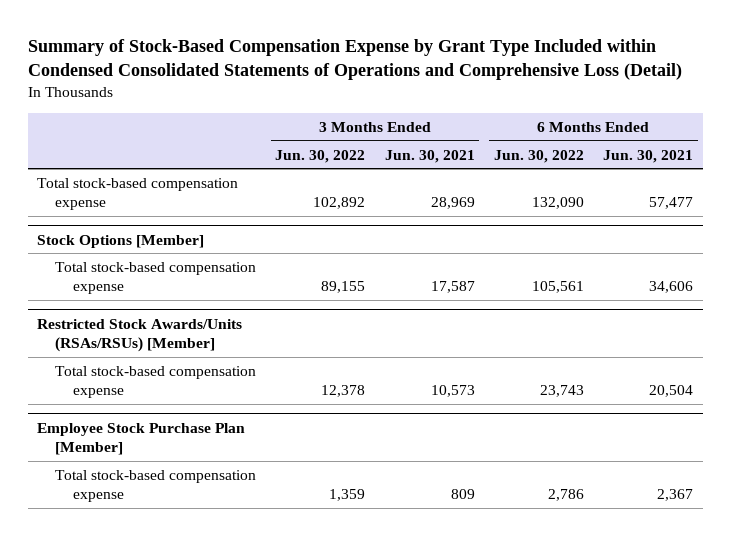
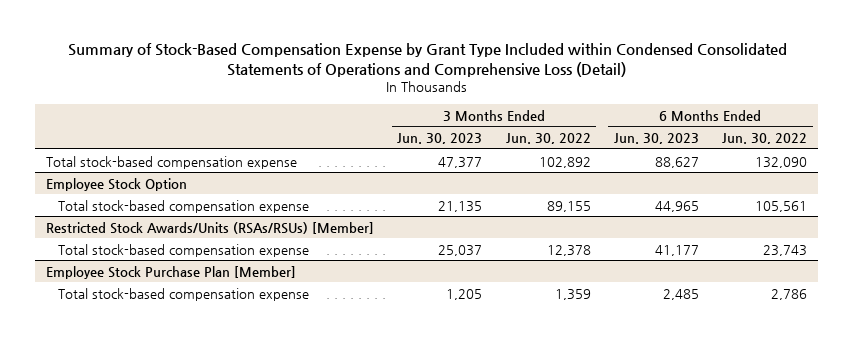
- | 3 Months Ended Jun. 30, 2022 | 3 Months Ended Jun. 30, 2021 | 6 Months Ended Jun. 30, 2022 | 6 Months Ended Jun. 30, 2021
+ | 3 Months Ended Jun. 30, 2023 | 3 Months Ended Jun. 30, 2022 | 6 Months Ended Jun. 30, 2023 | 6 Months Ended Jun. 30, 2022
- Stock Options [Member]
+ Employee Stock Option

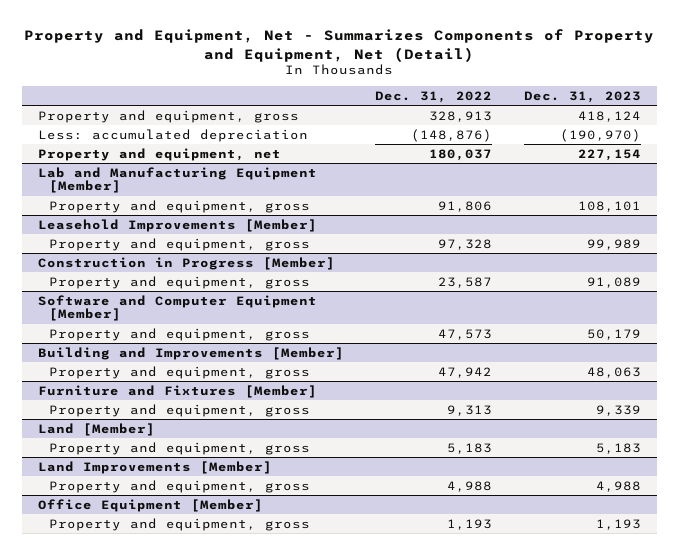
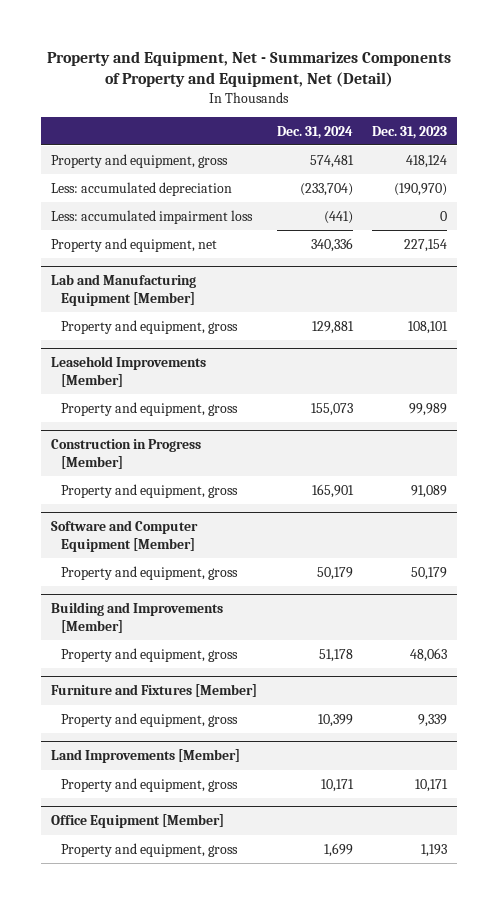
- | Dec. 31, 2022 | Dec. 31, 2023
+ | Dec. 31, 2024 | Dec. 31, 2023
+ Less: accumulated impairment loss | (441) | 0
- Land [Member]
- Property and equipment, gross | 5,183 | 5,183
@ Land Improvements [Member]
- Property and equipment, gross | 4,988 | 4,988
+ Property and equipment, gross | 10,171 | 10,171

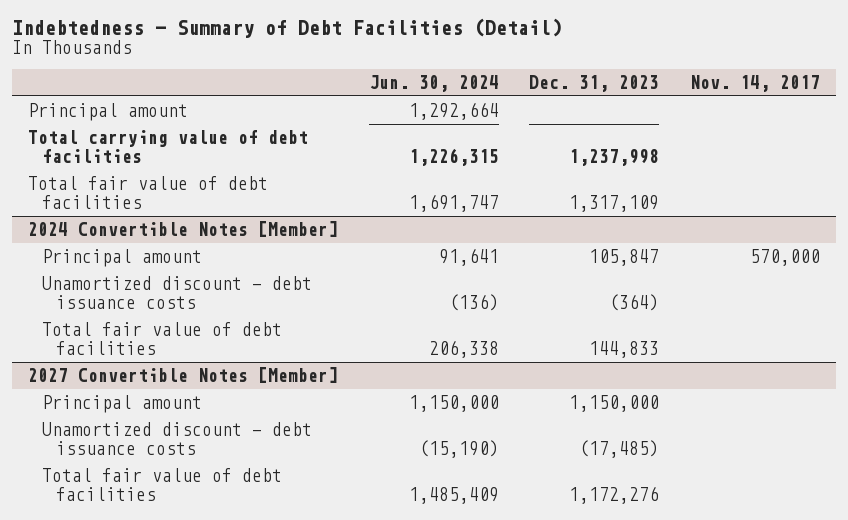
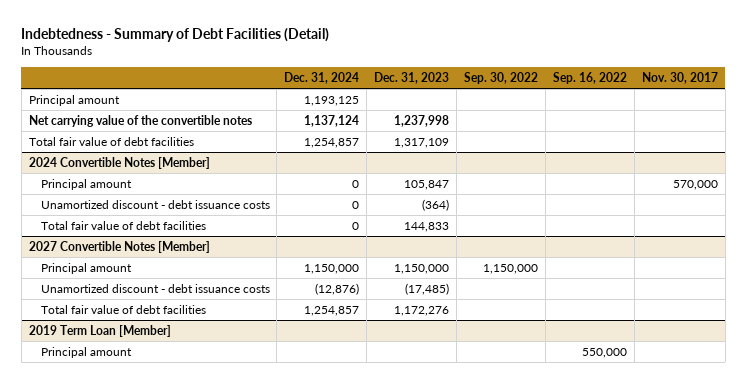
- | Jun. 30, 2024 | Dec. 31, 2023 | Nov. 14, 2017
+ | Dec. 31, 2024 | Dec. 31, 2023 | Sep. 30, 2022 | Sep. 16, 2022 | Nov. 30, 2017
- Total carrying value of debt facilities | 1,226,315 | 1,237,998 |
+ Net carrying value of the convertible notes | 1,137,124 | 1,237,998 | | |
+ 2019 Term Loan [Member]
+ Principal amount | | | | 550,000 |

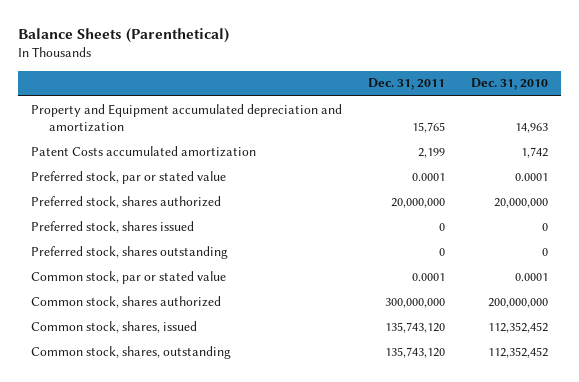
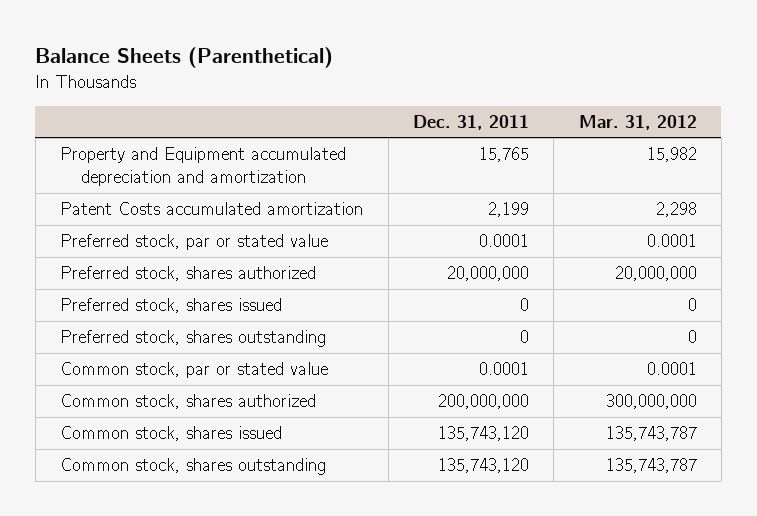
- | Dec. 31, 2011 | Dec. 31, 2010
+ | Dec. 31, 2011 | Mar. 31, 2012
- Common stock, shares authorized | 300,000,000 | 200,000,000
- Common stock, shares, issued | 135,743,120 | 112,352,452
- Common stock, shares, outstanding | 135,743,120 | 112,352,452
+ Common stock, shares authorized | 200,000,000 | 300,000,000
+ Common stock, shares issued | 135,743,120 | 135,743,787
+ Common stock, shares outstanding | 135,743,120 | 135,743,787

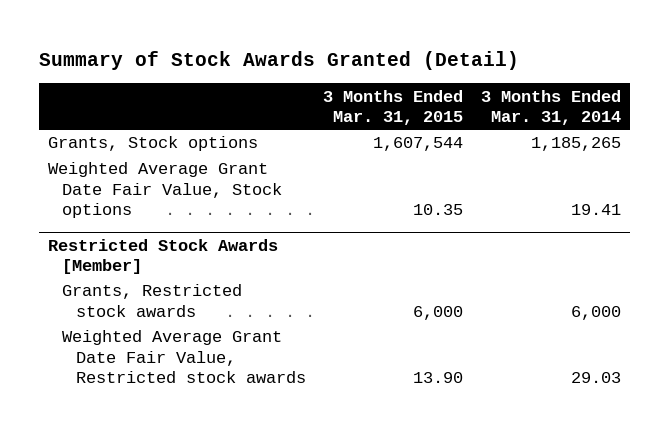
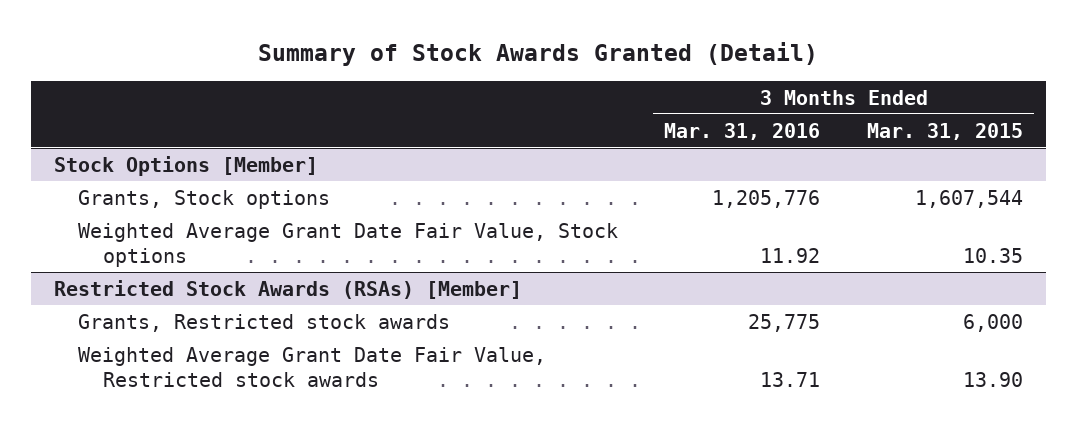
- | 3 Months Ended Mar. 31, 2015 | 3 Months Ended Mar. 31, 2014
+ | 3 Months Ended Mar. 31, 2016 | 3 Months Ended Mar. 31, 2015
+ Stock Options [Member]
- Restricted Stock Awards [Member]
+ Restricted Stock Awards (RSAs) [Member]

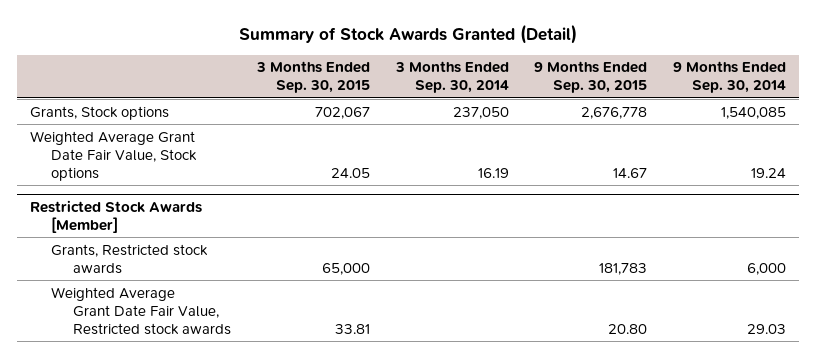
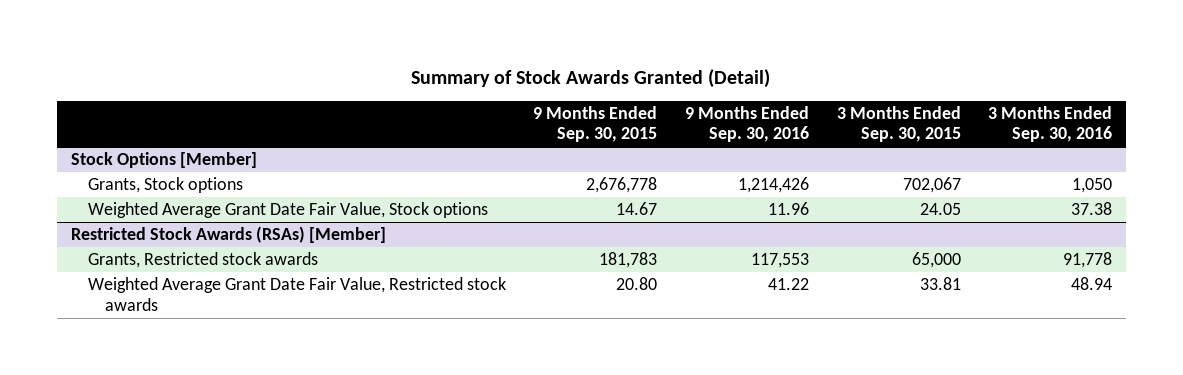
- | 3 Months Ended Sep. 30, 2015 | 3 Months Ended Sep. 30, 2014 | 9 Months Ended Sep. 30, 2015 | 9 Months Ended Sep. 30, 2014
+ | 9 Months Ended Sep. 30, 2015 | 9 Months Ended Sep. 30, 2016 | 3 Months Ended Sep. 30, 2015 | 3 Months Ended Sep. 30, 2016
+ Stock Options [Member]
- Restricted Stock Awards [Member]
+ Restricted Stock Awards (RSAs) [Member]

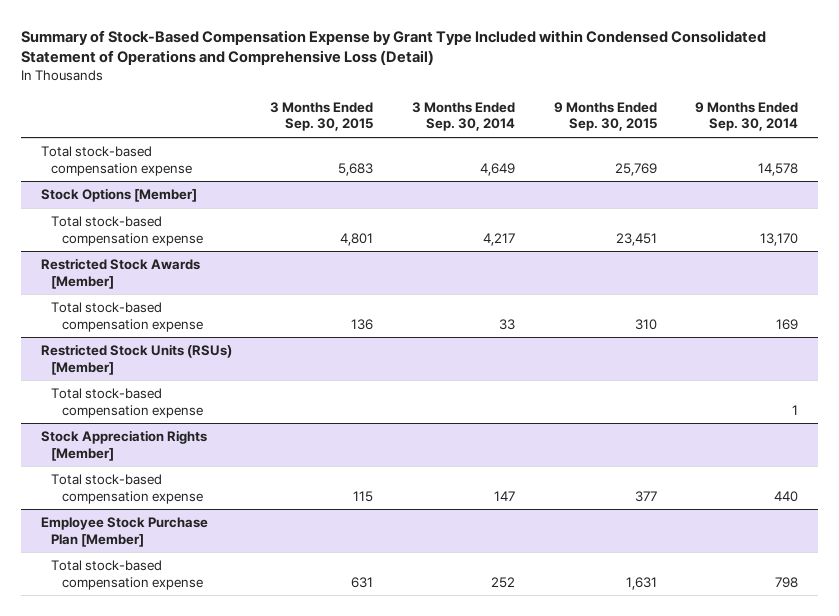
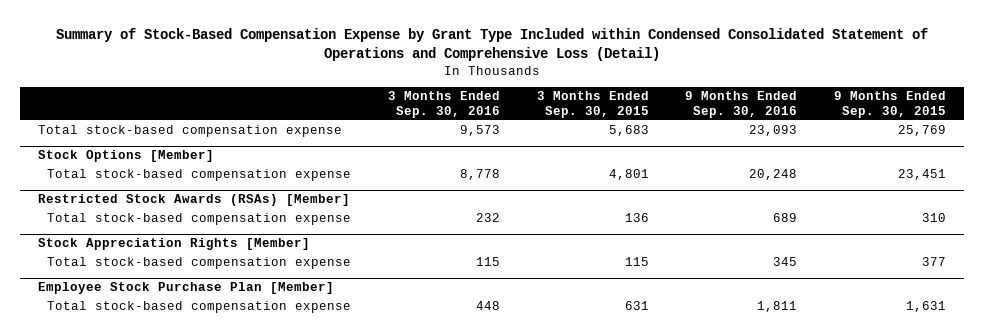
- | 3 Months Ended Sep. 30, 2015 | 3 Months Ended Sep. 30, 2014 | 9 Months Ended Sep. 30, 2015 | 9 Months Ended Sep. 30, 2014
+ | 3 Months Ended Sep. 30, 2016 | 3 Months Ended Sep. 30, 2015 | 9 Months Ended Sep. 30, 2016 | 9 Months Ended Sep. 30, 2015
- Restricted Stock Awards [Member]
+ Restricted Stock Awards (RSAs) [Member]
- Restricted Stock Units (RSUs) [Member]
- Total stock-based compensation expense | | | | 1

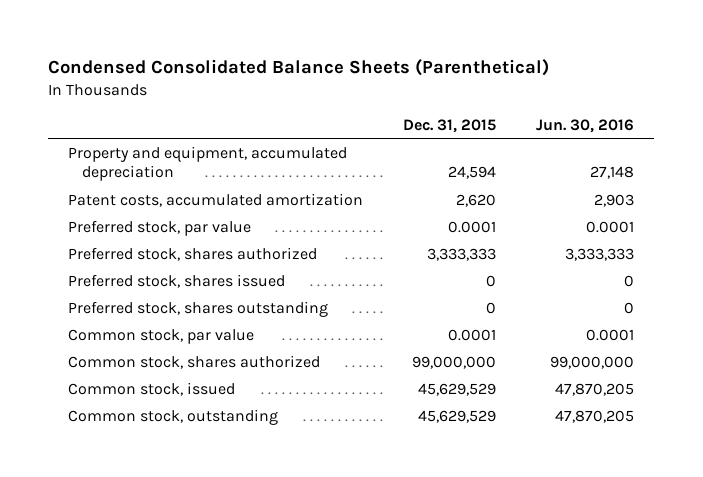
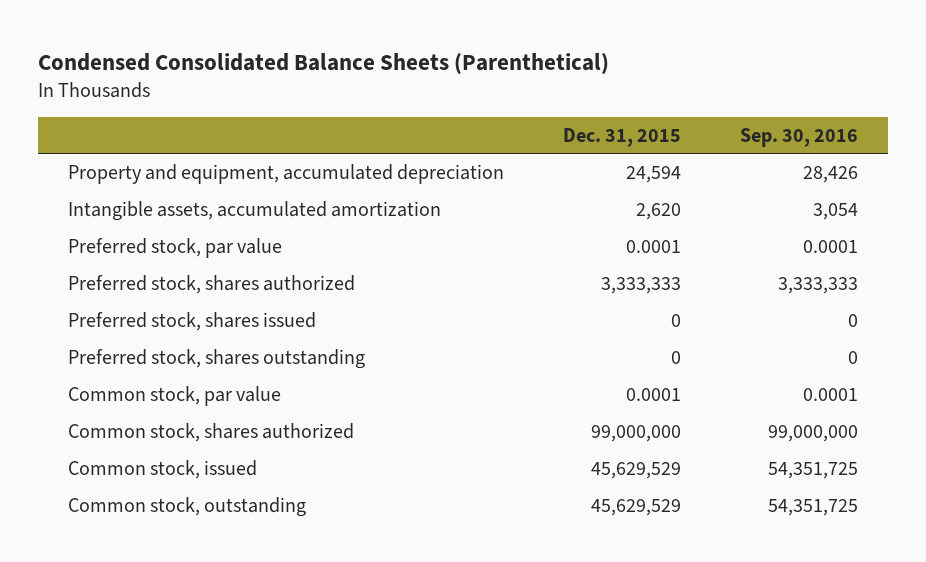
- | Dec. 31, 2015 | Jun. 30, 2016
+ | Dec. 31, 2015 | Sep. 30, 2016
- Patent costs, accumulated amortization | 2,620 | 2,903
+ Intangible assets, accumulated amortization | 2,620 | 3,054

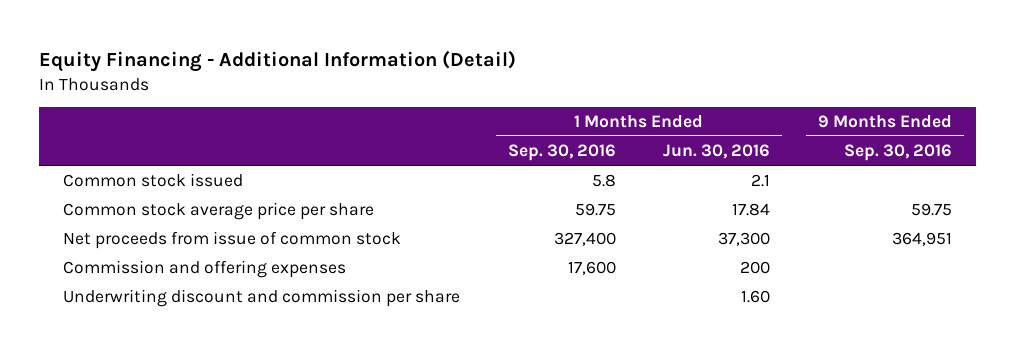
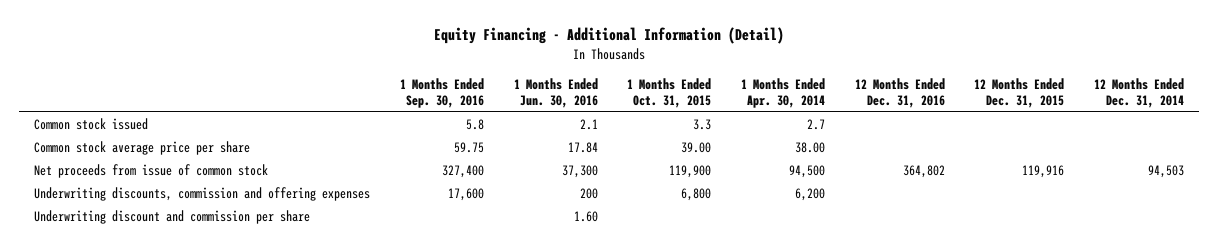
- | 1 Months Ended Sep. 30, 2016 | 1 Months Ended Jun. 30, 2016 | 9 Months Ended Sep. 30, 2016
+ | 1 Months Ended Sep. 30, 2016 | 1 Months Ended Jun. 30, 2016 | 1 Months Ended Oct. 31, 2015 | 1 Months Ended Apr. 30, 2014 | 12 Months Ended Dec. 31, 2016 | 12 Months Ended Dec. 31, 2015 | 12 Months Ended Dec. 31, 2014
- Commission and offering expenses | 17,600 | 200 |
+ Underwriting discounts, commission and offering expenses | 17,600 | 200 | 6,800 | 6,200 | | |

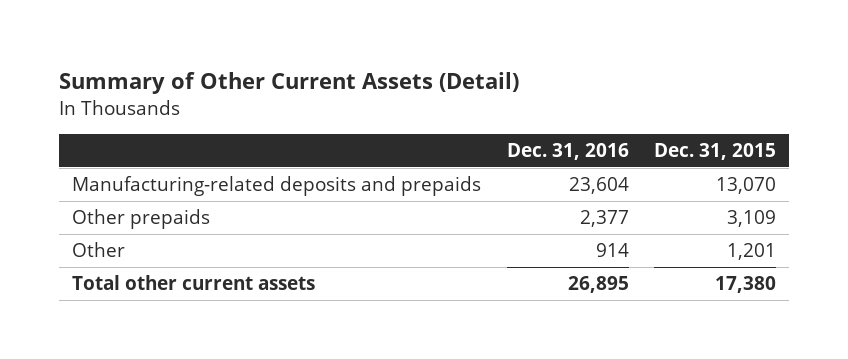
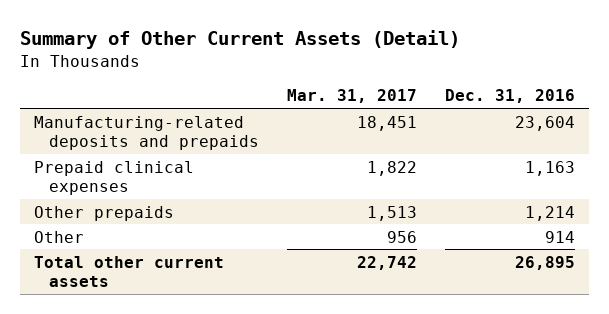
- | Dec. 31, 2016 | Dec. 31, 2015
+ | Mar. 31, 2017 | Dec. 31, 2016
- Other prepaids | 2,377 | 3,109
+ Prepaid clinical expenses | 1,822 | 1,163
+ Other prepaids | 1,513 | 1,214

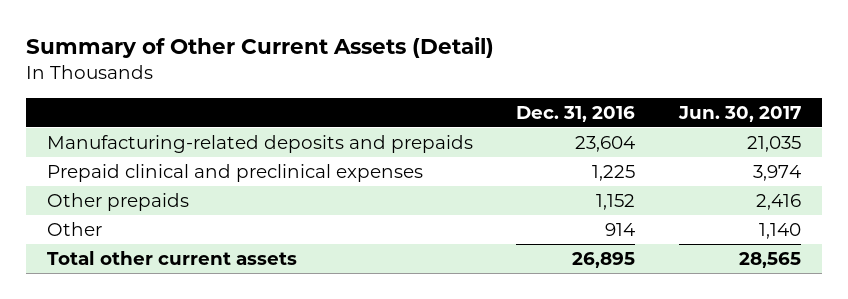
- | Mar. 31, 2017 | Dec. 31, 2016
+ | Dec. 31, 2016 | Jun. 30, 2017
- Prepaid clinical expenses | 1,822 | 1,163
- Other prepaids | 1,513 | 1,214
+ Prepaid clinical and preclinical expenses | 1,225 | 3,974
+ Other prepaids | 1,152 | 2,416

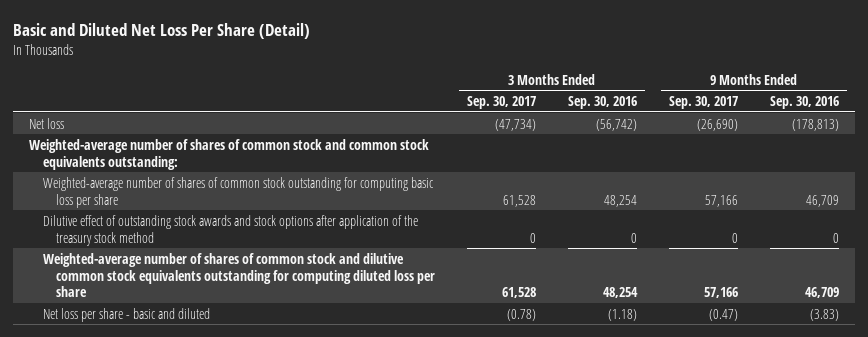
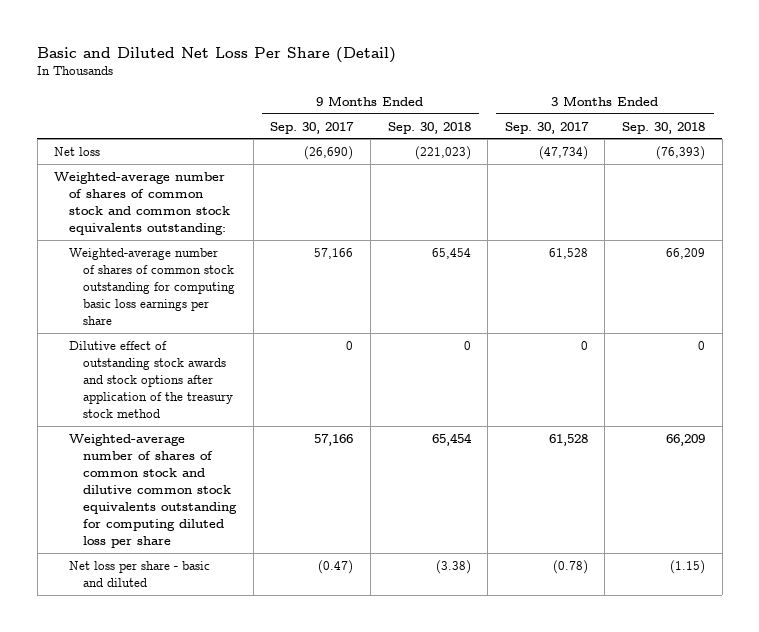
- | 3 Months Ended Sep. 30, 2017 | 3 Months Ended Sep. 30, 2016 | 9 Months Ended Sep. 30, 2017 | 9 Months Ended Sep. 30, 2016
+ | 9 Months Ended Sep. 30, 2017 | 9 Months Ended Sep. 30, 2018 | 3 Months Ended Sep. 30, 2017 | 3 Months Ended Sep. 30, 2018
- Weighted-average number of shares of common stock outstanding for computing basic loss per share | 61,528 | 48,254 | 57,166 | 46,709
+ Weighted-average number of shares of common stock outstanding for computing basic loss earnings per share | 57,166 | 65,454 | 61,528 | 66,209

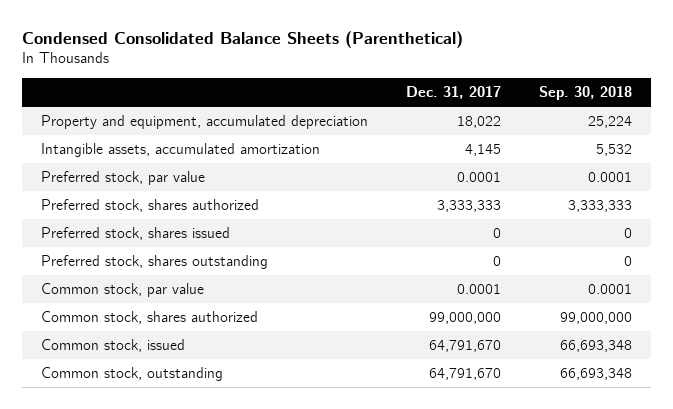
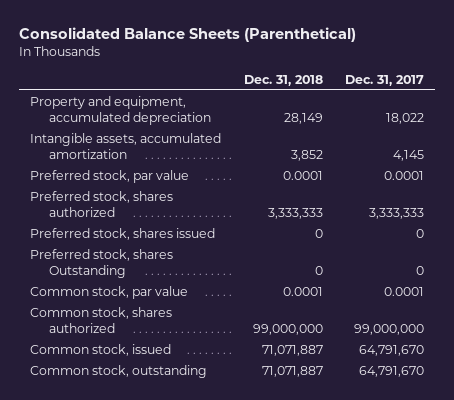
- Condensed Consolidated Balance Sheets (Parenthetical)
+ Consolidated Balance Sheets (Parenthetical)
- | Dec. 31, 2017 | Sep. 30, 2018
+ | Dec. 31, 2018 | Dec. 31, 2017
- Preferred stock, shares outstanding | 0 | 0
+ Preferred stock, shares Outstanding | 0 | 0

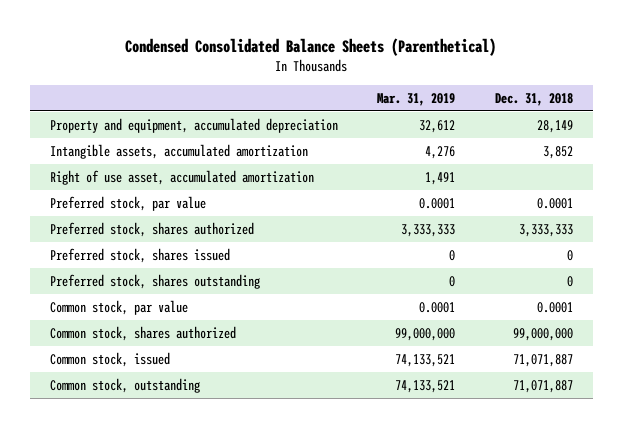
- Consolidated Balance Sheets (Parenthetical)
+ Condensed Consolidated Balance Sheets (Parenthetical)
- | Dec. 31, 2018 | Dec. 31, 2017
+ | Mar. 31, 2019 | Dec. 31, 2018
+ Right of use asset, accumulated amortization | 1,491 |
- Preferred stock, shares Outstanding | 0 | 0
+ Preferred stock, shares outstanding | 0 | 0

